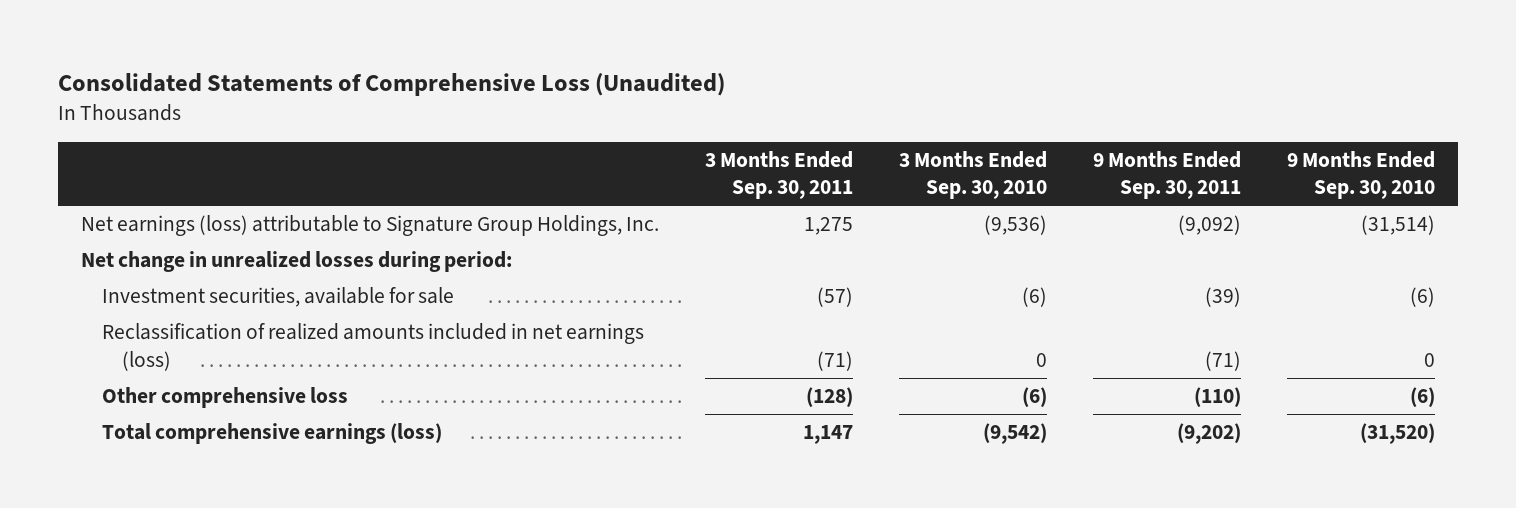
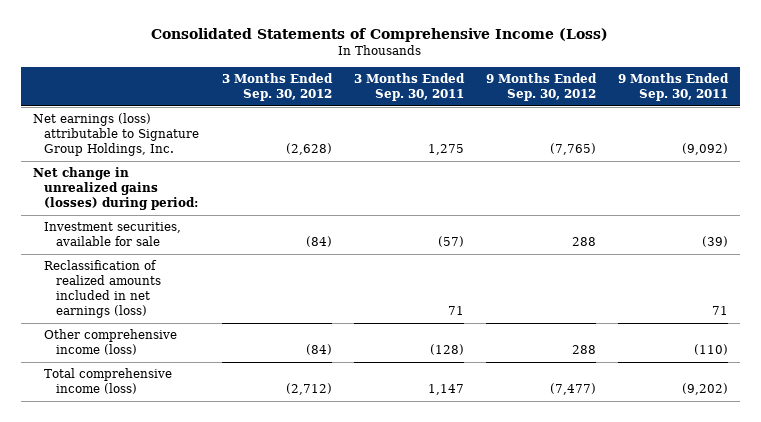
- Consolidated Statements of Comprehensive Loss (Unaudited)
+ Consolidated Statements of Comprehensive Income (Loss)
- | 3 Months Ended Sep. 30, 2011 | 3 Months Ended Sep. 30, 2010 | 9 Months Ended Sep. 30, 2011 | 9 Months Ended Sep. 30, 2010
+ | 3 Months Ended Sep. 30, 2012 | 3 Months Ended Sep. 30, 2011 | 9 Months Ended Sep. 30, 2012 | 9 Months Ended Sep. 30, 2011
- Net change in unrealized losses during period:
+ Net change in unrealized gains (losses) during period:
- Reclassification of realized amounts included in net earnings (loss) | (71) | 0 | (71) | 0
- Other comprehensive loss | (128) | (6) | (110) | (6)
- Total comprehensive earnings (loss) | 1,147 | (9,542) | (9,202) | (31,520)
+ Reclassification of realized amounts included in net earnings (loss) | | 71 | | 71
+ Other comprehensive income (loss) | (84) | (128) | 288 | (110)
+ Total comprehensive income (loss) | (2,712) | 1,147 | (7,477) | (9,202)

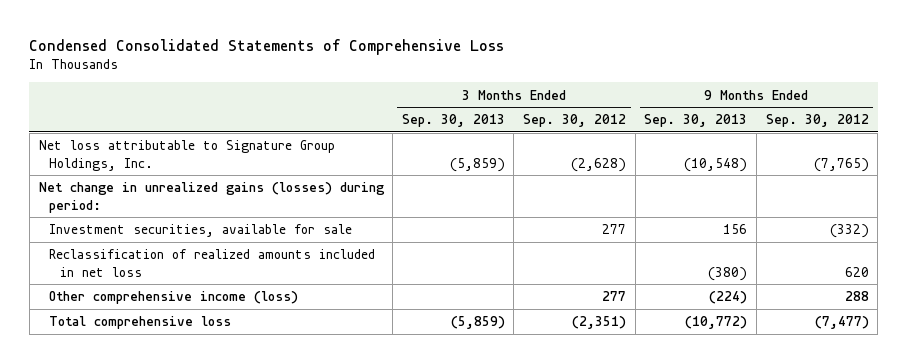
- Consolidated Statements of Comprehensive Income (Loss)
+ Condensed Consolidated Statements of Comprehensive Loss
- | 3 Months Ended Sep. 30, 2012 | 3 Months Ended Sep. 30, 2011 | 9 Months Ended Sep. 30, 2012 | 9 Months Ended Sep. 30, 2011
+ | 3 Months Ended Sep. 30, 2013 | 3 Months Ended Sep. 30, 2012 | 9 Months Ended Sep. 30, 2013 | 9 Months Ended Sep. 30, 2012
- Net earnings (loss) attributable to Signature Group Holdings, Inc. | (2,628) | 1,275 | (7,765) | (9,092)
+ Net loss attributable to Signature Group Holdings, Inc. | (5,859) | (2,628) | (10,548) | (7,765)
- Investment securities, available for sale | (84) | (57) | 288 | (39)
- Reclassification of realized amounts included in net earnings (loss) | | 71 | | 71
- Other comprehensive income (loss) | (84) | (128) | 288 | (110)
- Total comprehensive income (loss) | (2,712) | 1,147 | (7,477) | (9,202)
+ Investment securities, available for sale | | 277 | 156 | (332)
+ Reclassification of realized amounts included in net loss | | | (380) | 620
+ Other comprehensive income (loss) | | 277 | (224) | 288
+ Total comprehensive loss | (5,859) | (2,351) | (10,772) | (7,477)

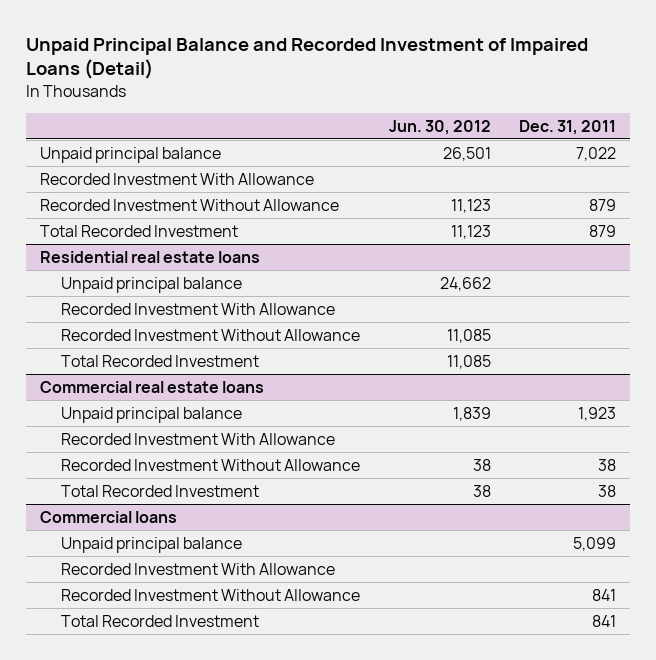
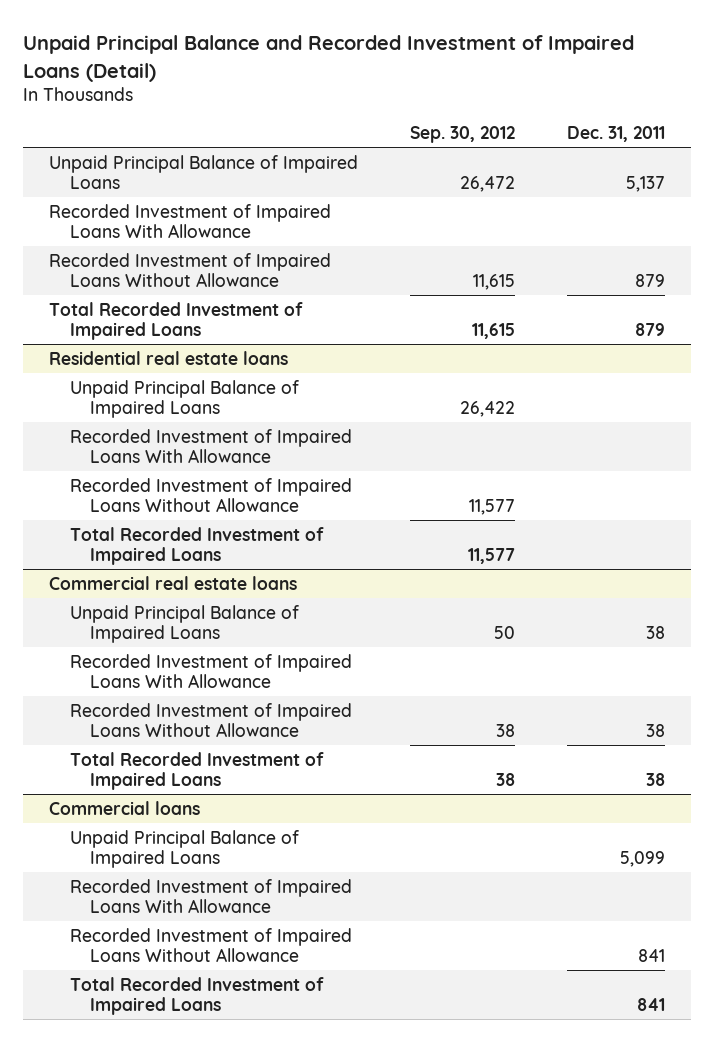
- | Jun. 30, 2012 | Dec. 31, 2011
+ | Sep. 30, 2012 | Dec. 31, 2011
- Unpaid principal balance | 26,501 | 7,022
- Recorded Investment With Allowance
- Recorded Investment Without Allowance | 11,123 | 879
- Total Recorded Investment | 11,123 | 879
+ Unpaid Principal Balance of Impaired Loans | 26,472 | 5,137
+ Recorded Investment of Impaired Loans With Allowance
+ Recorded Investment of Impaired Loans Without Allowance | 11,615 | 879
+ Total Recorded Investment of Impaired Loans | 11,615 | 879
@ Residential real estate loans
- Unpaid principal balance | 24,662 |
- Recorded Investment With Allowance
- Recorded Investment Without Allowance | 11,085 |
- Total Recorded Investment | 11,085 |
+ Unpaid Principal Balance of Impaired Loans | 26,422 |
+ Recorded Investment of Impaired Loans With Allowance
+ Recorded Investment of Impaired Loans Without Allowance | 11,577 |
+ Total Recorded Investment of Impaired Loans | 11,577 |
@ Commercial real estate loans
- Unpaid principal balance | 1,839 | 1,923
- Recorded Investment With Allowance
- Recorded Investment Without Allowance | 38 | 38
- Total Recorded Investment | 38 | 38
+ Unpaid Principal Balance of Impaired Loans | 50 | 38
+ Recorded Investment of Impaired Loans With Allowance
+ Recorded Investment of Impaired Loans Without Allowance | 38 | 38
+ Total Recorded Investment of Impaired Loans | 38 | 38
@ Commercial loans
- Unpaid principal balance | | 5,099
- Recorded Investment With Allowance
- Recorded Investment Without Allowance | | 841
- Total Recorded Investment | | 841
+ Unpaid Principal Balance of Impaired Loans | | 5,099
+ Recorded Investment of Impaired Loans With Allowance
+ Recorded Investment of Impaired Loans Without Allowance | | 841
+ Total Recorded Investment of Impaired Loans | | 841

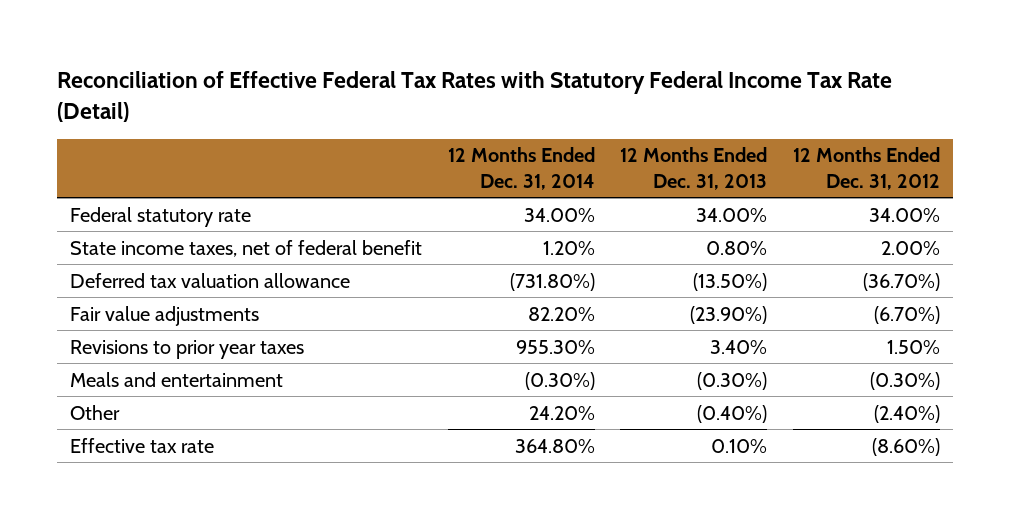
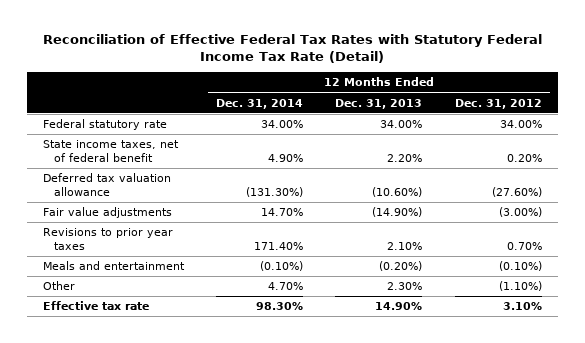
- State income taxes, net of federal benefit | 1.20% | 0.80% | 2.00%
- Deferred tax valuation allowance | (731.80%) | (13.50%) | (36.70%)
- Fair value adjustments | 82.20% | (23.90%) | (6.70%)
- Revisions to prior year taxes | 955.30% | 3.40% | 1.50%
- Meals and entertainment | (0.30%) | (0.30%) | (0.30%)
- Other | 24.20% | (0.40%) | (2.40%)
- Effective tax rate | 364.80% | 0.10% | (8.60%)
+ State income taxes, net of federal benefit | 4.90% | 2.20% | 0.20%
+ Deferred tax valuation allowance | (131.30%) | (10.60%) | (27.60%)
+ Fair value adjustments | 14.70% | (14.90%) | (3.00%)
+ Revisions to prior year taxes | 171.40% | 2.10% | 0.70%
+ Meals and entertainment | (0.10%) | (0.20%) | (0.10%)
+ Other | 4.70% | 2.30% | (1.10%)
+ Effective tax rate | 98.30% | 14.90% | 3.10%

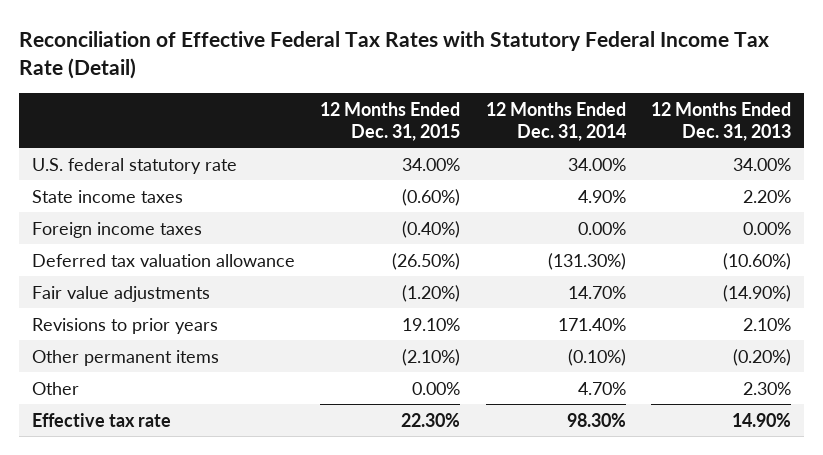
- | 12 Months Ended Dec. 31, 2014 | 12 Months Ended Dec. 31, 2013 | 12 Months Ended Dec. 31, 2012
+ | 12 Months Ended Dec. 31, 2015 | 12 Months Ended Dec. 31, 2014 | 12 Months Ended Dec. 31, 2013
- Federal statutory rate | 34.00% | 34.00% | 34.00%
- State income taxes, net of federal benefit | 4.90% | 2.20% | 0.20%
+ U.S. federal statutory rate | 34.00% | 34.00% | 34.00%
+ State income taxes | (0.60%) | 4.90% | 2.20%
+ Foreign income taxes | (0.40%) | 0.00% | 0.00%
- Revisions to prior year taxes | 171.40% | 2.10% | 0.70%
- Meals and entertainment | (0.10%) | (0.20%) | (0.10%)
+ Revisions to prior years | 19.10% | 171.40% | 2.10%
+ Other permanent items | (2.10%) | (0.10%) | (0.20%)

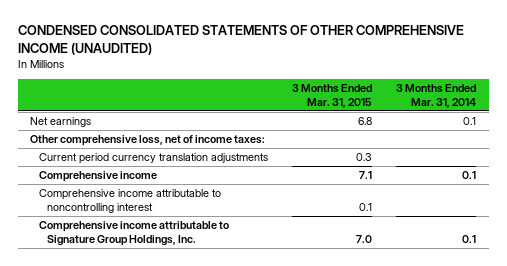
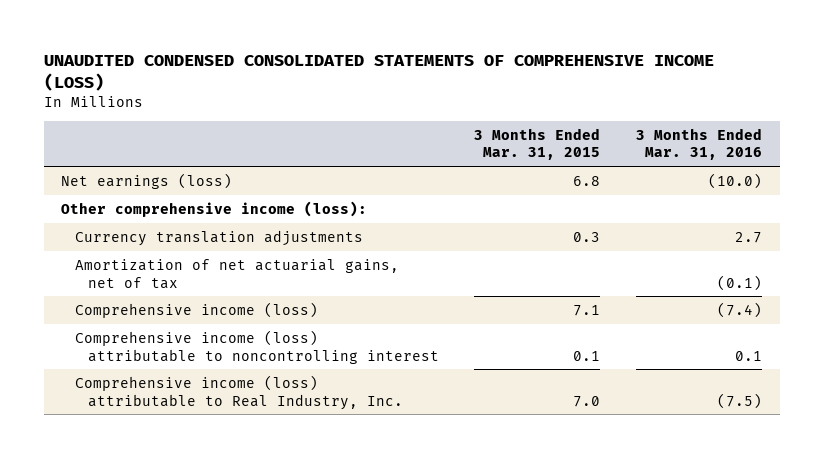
- CONDENSED CONSOLIDATED STATEMENTS OF OTHER COMPREHENSIVE INCOME (UNAUDITED)
+ UNAUDITED CONDENSED CONSOLIDATED STATEMENTS OF COMPREHENSIVE INCOME (LOSS)
- | 3 Months Ended Mar. 31, 2015 | 3 Months Ended Mar. 31, 2014
+ | 3 Months Ended Mar. 31, 2015 | 3 Months Ended Mar. 31, 2016
- Net earnings | 6.8 | 0.1
- Other comprehensive loss, net of income taxes:
- Current period currency translation adjustments | 0.3 |
- Comprehensive income | 7.1 | 0.1
- Comprehensive income attributable to noncontrolling interest | 0.1 |
- Comprehensive income attributable to Signature Group Holdings, Inc. | 7.0 | 0.1
+ Net earnings (loss) | 6.8 | (10.0)
+ Other comprehensive income (loss):
+ Currency translation adjustments | 0.3 | 2.7
+ Amortization of net actuarial gains, net of tax | | (0.1)
+ Comprehensive income (loss) | 7.1 | (7.4)
+ Comprehensive income (loss) attributable to noncontrolling interest | 0.1 | 0.1
+ Comprehensive income (loss) attributable to Real Industry, Inc. | 7.0 | (7.5)

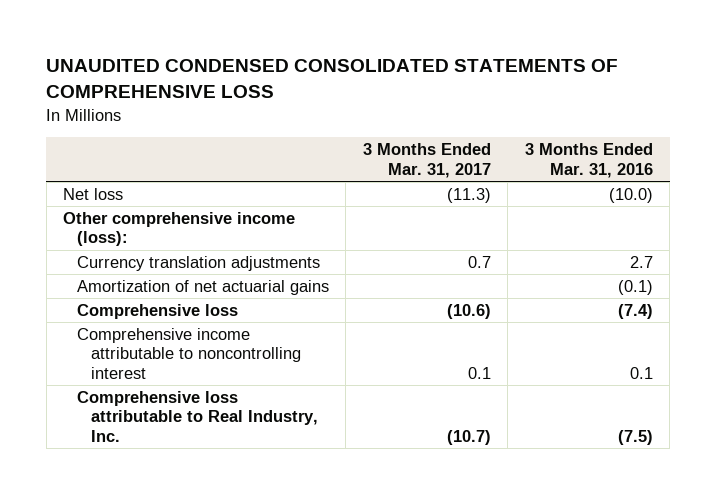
- UNAUDITED CONDENSED CONSOLIDATED STATEMENTS OF COMPREHENSIVE INCOME (LOSS)
+ UNAUDITED CONDENSED CONSOLIDATED STATEMENTS OF COMPREHENSIVE LOSS
- | 3 Months Ended Mar. 31, 2015 | 3 Months Ended Mar. 31, 2016
+ | 3 Months Ended Mar. 31, 2017 | 3 Months Ended Mar. 31, 2016
- Net earnings (loss) | 6.8 | (10.0)
+ Net loss | (11.3) | (10.0)
- Amortization of net actuarial gains, net of tax | | (0.1)
- Comprehensive income (loss) | 7.1 | (7.4)
- Comprehensive income (loss) attributable to noncontrolling interest | 0.1 | 0.1
- Comprehensive income (loss) attributable to Real Industry, Inc. | 7.0 | (7.5)
+ Amortization of net actuarial gains | | (0.1)
+ Comprehensive loss | (10.6) | (7.4)
+ Comprehensive income attributable to noncontrolling interest | 0.1 | 0.1
+ Comprehensive loss attributable to Real Industry, Inc. | (10.7) | (7.5)

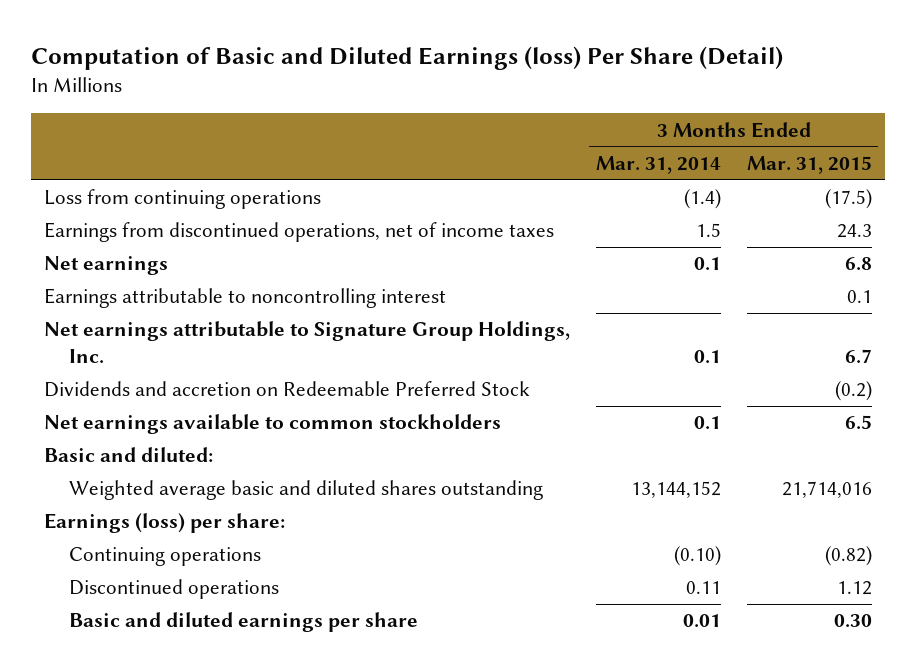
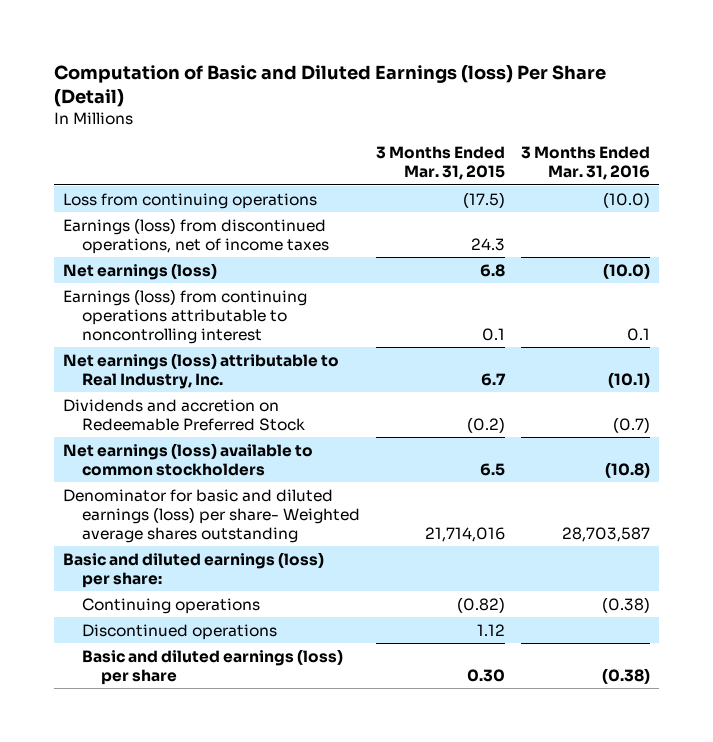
- | 3 Months Ended Mar. 31, 2014 | 3 Months Ended Mar. 31, 2015
+ | 3 Months Ended Mar. 31, 2015 | 3 Months Ended Mar. 31, 2016
- Earnings from discontinued operations, net of income taxes | 1.5 | 24.3
- Net earnings | 0.1 | 6.8
- Earnings attributable to noncontrolling interest | | 0.1
- Net earnings attributable to Signature Group Holdings, Inc. | 0.1 | 6.7
+ Earnings (loss) from discontinued operations, net of income taxes | 24.3 |
+ Net earnings (loss) | 6.8 | (10.0)
+ Earnings (loss) from continuing operations attributable to noncontrolling interest | 0.1 | 0.1
+ Net earnings (loss) attributable to Real Industry, Inc. | 6.7 | (10.1)
- Net earnings available to common stockholders | 0.1 | 6.5
- Basic and diluted:
- Weighted average basic and diluted shares outstanding | 13,144,152 | 21,714,016
- Earnings (loss) per share:
+ Net earnings (loss) available to common stockholders | 6.5 | (10.8)
+ Denominator for basic and diluted earnings (loss) per share- Weighted average shares outstanding | 21,714,016 | 28,703,587
+ Basic and diluted earnings (loss) per share:
- Basic and diluted earnings per share | 0.01 | 0.30
+ Basic and diluted earnings (loss) per share | 0.30 | (0.38)

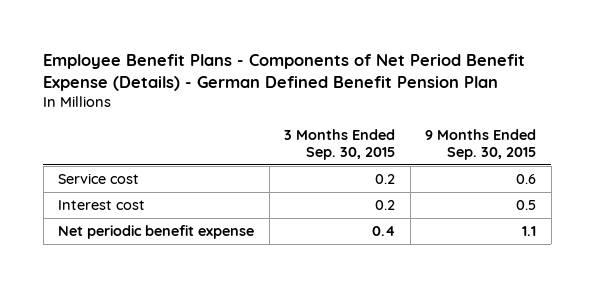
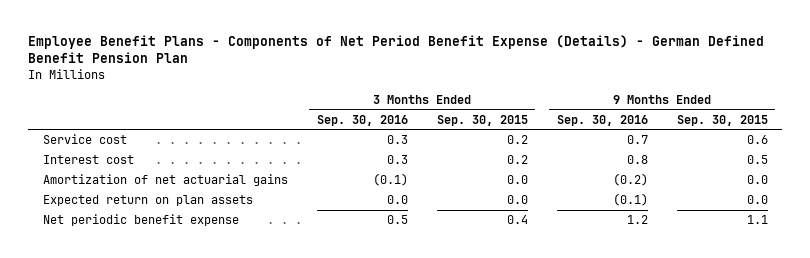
- | 3 Months Ended Sep. 30, 2015 | 9 Months Ended Sep. 30, 2015
+ | 3 Months Ended Sep. 30, 2016 | 3 Months Ended Sep. 30, 2015 | 9 Months Ended Sep. 30, 2016 | 9 Months Ended Sep. 30, 2015
+ Amortization of net actuarial gains | (0.1) | 0.0 | (0.2) | 0.0
+ Expected return on plan assets | 0.0 | 0.0 | (0.1) | 0.0

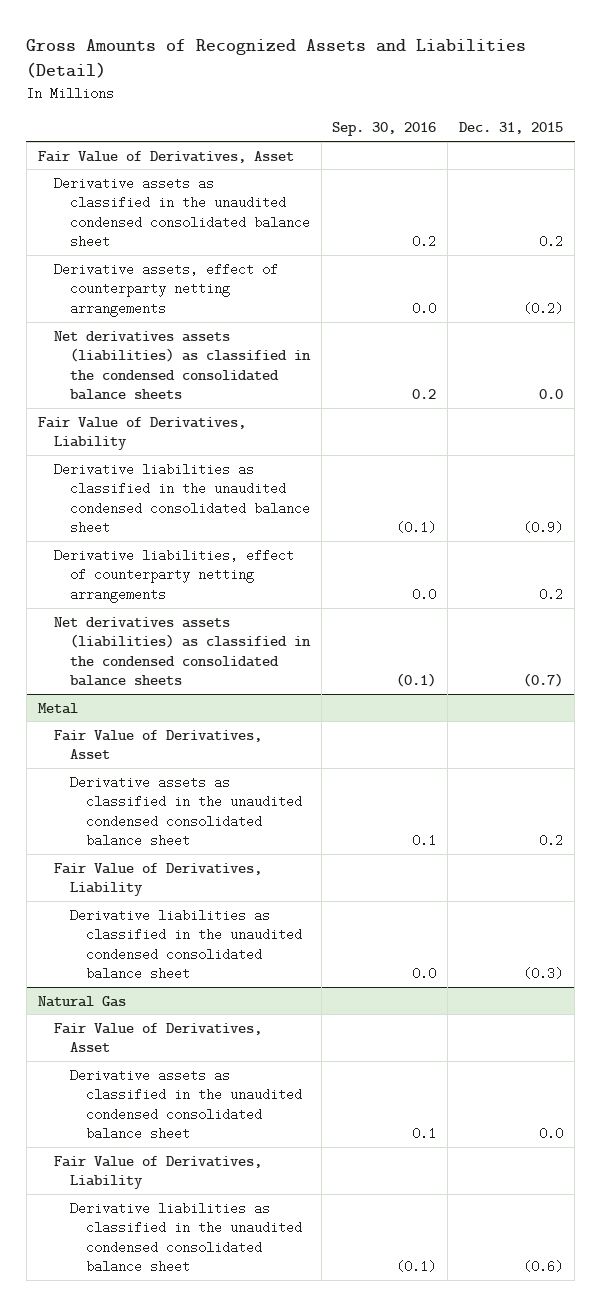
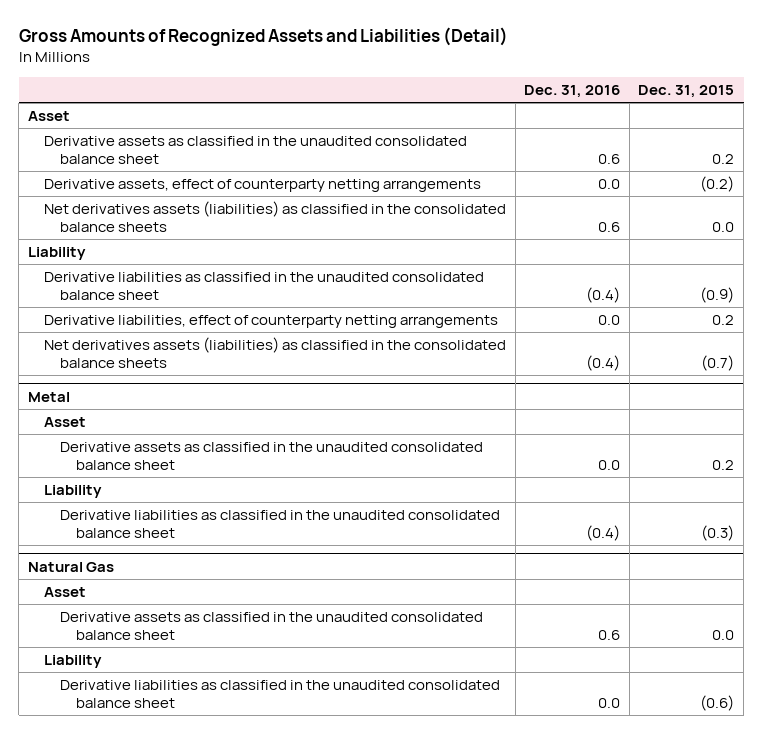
- | Sep. 30, 2016 | Dec. 31, 2015
+ | Dec. 31, 2016 | Dec. 31, 2015
- Fair Value of Derivatives, Asset
- Derivative assets as classified in the unaudited condensed consolidated balance sheet | 0.2 | 0.2
+ Asset
+ Derivative assets as classified in the unaudited consolidated balance sheet | 0.6 | 0.2
- Net derivatives assets (liabilities) as classified in the condensed consolidated balance sheets | 0.2 | 0.0
- Fair Value of Derivatives, Liability
- Derivative liabilities as classified in the unaudited condensed consolidated balance sheet | (0.1) | (0.9)
+ Net derivatives assets (liabilities) as classified in the consolidated balance sheets | 0.6 | 0.0
+ Liability
+ Derivative liabilities as classified in the unaudited consolidated balance sheet | (0.4) | (0.9)
- Net derivatives assets (liabilities) as classified in the condensed consolidated balance sheets | (0.1) | (0.7)
+ Net derivatives assets (liabilities) as classified in the consolidated balance sheets | (0.4) | (0.7)
@ Metal
- Fair Value of Derivatives, Asset
- Derivative assets as classified in the unaudited condensed consolidated balance sheet | 0.1 | 0.2
- Fair Value of Derivatives, Liability
- Derivative liabilities as classified in the unaudited condensed consolidated balance sheet | 0.0 | (0.3)
+ Asset
+ Derivative assets as classified in the unaudited consolidated balance sheet | 0.0 | 0.2
+ Liability
+ Derivative liabilities as classified in the unaudited consolidated balance sheet | (0.4) | (0.3)
@ Natural Gas
- Fair Value of Derivatives, Asset
- Derivative assets as classified in the unaudited condensed consolidated balance sheet | 0.1 | 0.0
- Fair Value of Derivatives, Liability
- Derivative liabilities as classified in the unaudited condensed consolidated balance sheet | (0.1) | (0.6)
+ Asset
+ Derivative assets as classified in the unaudited consolidated balance sheet | 0.6 | 0.0
+ Liability
+ Derivative liabilities as classified in the unaudited consolidated balance sheet | 0.0 | (0.6)

